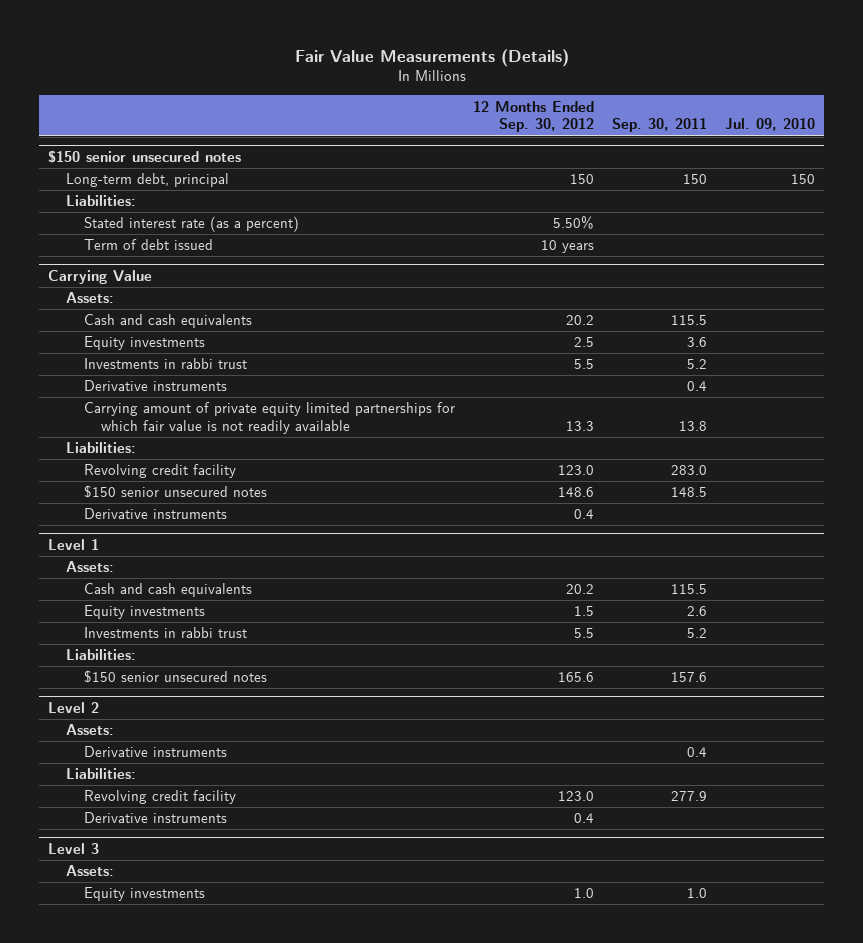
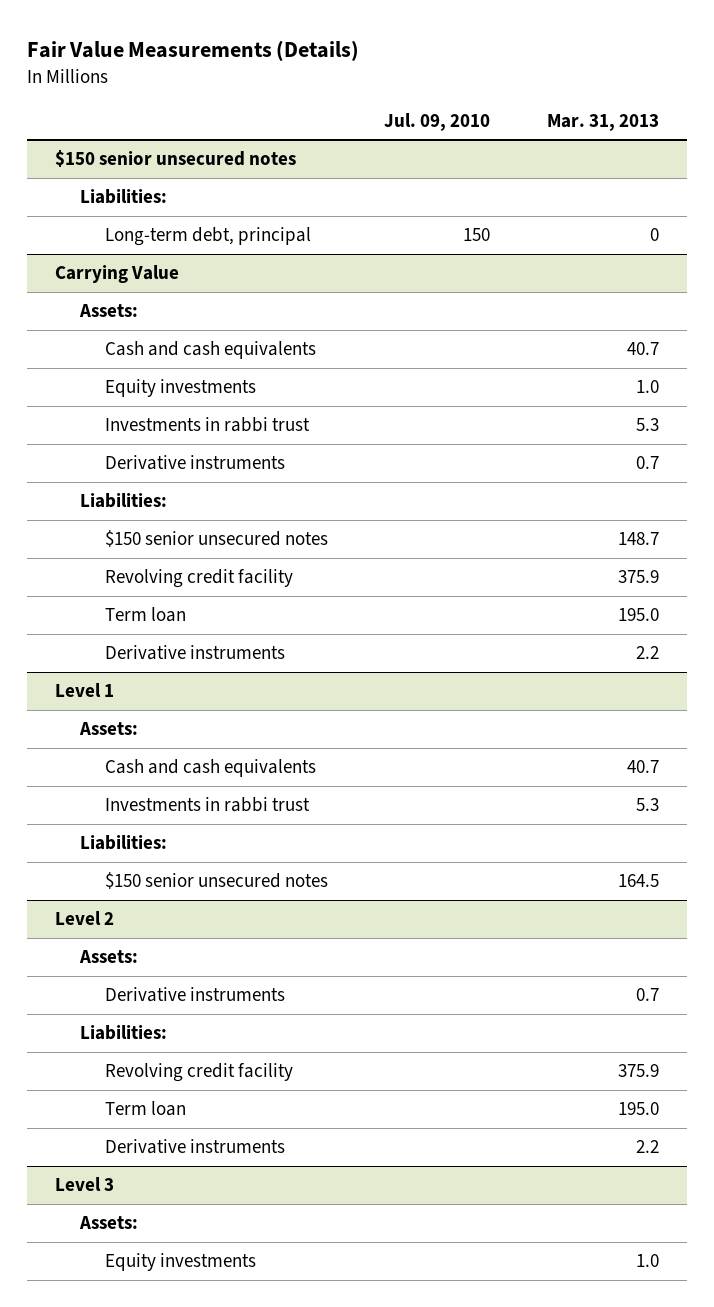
- | 12 Months Ended Sep. 30, 2012 | Sep. 30, 2011 | Jul. 09, 2010
+ | Jul. 09, 2010 | Mar. 31, 2013
@ $150 senior unsecured notes
- Stated interest rate (as a percent) | 5.50% | |
- Term of debt issued | 10 years | |
moved down: Long-term debt, principal | 150 | 0
@ Carrying Value
- Carrying amount of private equity limited partnerships for which fair value is not readily available | 13.3 | 13.8 |
moved down: Revolving credit facility | | 375.9
+ Term loan | | 195.0
@ Level 1
- Equity investments | 1.5 | 2.6 |
@ Level 2
+ Term loan | | 195.0

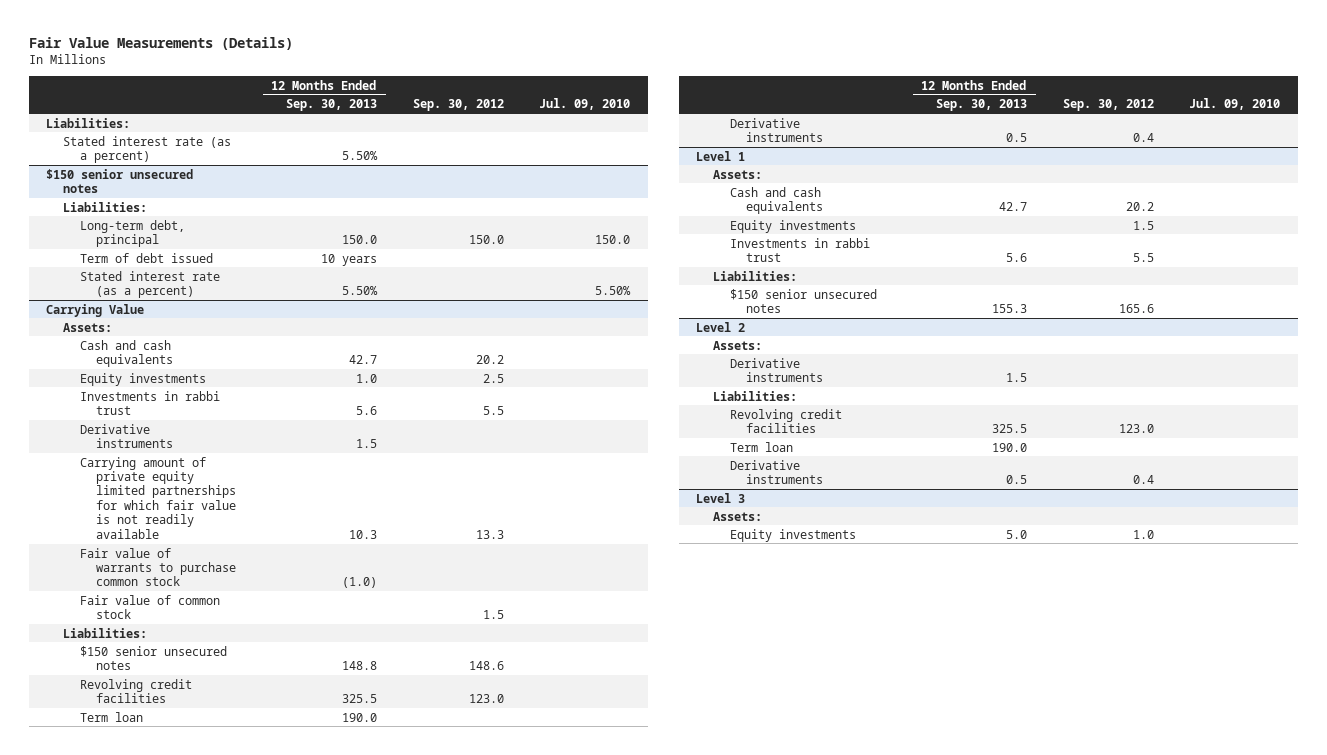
- | Jul. 09, 2010 | Mar. 31, 2013
+ | 12 Months Ended Sep. 30, 2013 | Sep. 30, 2012 | Jul. 09, 2010
+ Liabilities:
+ Stated interest rate (as a percent) | 5.50% | |
@ $150 senior unsecured notes
- Long-term debt, principal | 150 | 0
+ Long-term debt, principal | 150.0 | 150.0 | 150.0
+ Term of debt issued | 10 years | |
+ Stated interest rate (as a percent) | 5.50% | | 5.50%
@ Carrying Value
+ Carrying amount of private equity limited partnerships for which fair value is not readily available | 10.3 | 13.3 |
+ Fair value of warrants to purchase common stock | (1.0) | |
+ Fair value of common stock | | 1.5 |
- Revolving credit facility | | 375.9
+ Revolving credit facilities | 325.5 | 123.0 |
@ Level 1
+ Equity investments | | 1.5 |
@ Level 2
- Revolving credit facility | | 375.9
+ Revolving credit facilities | 325.5 | 123.0 |

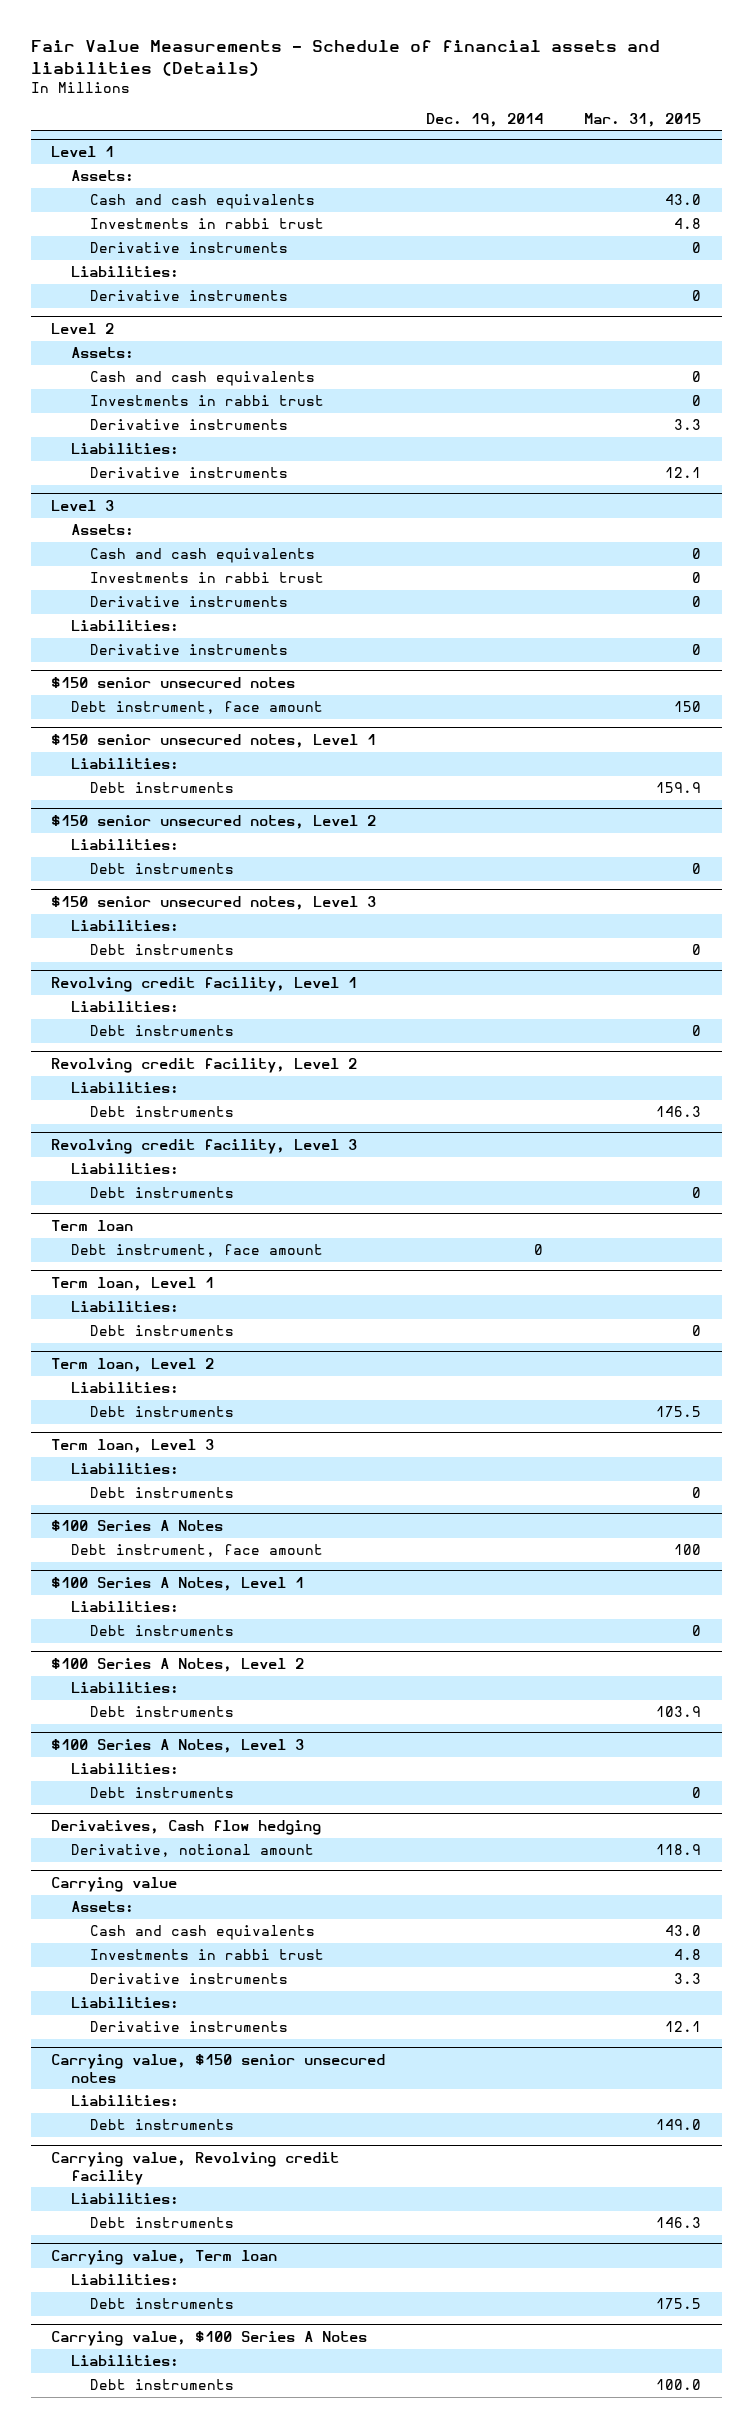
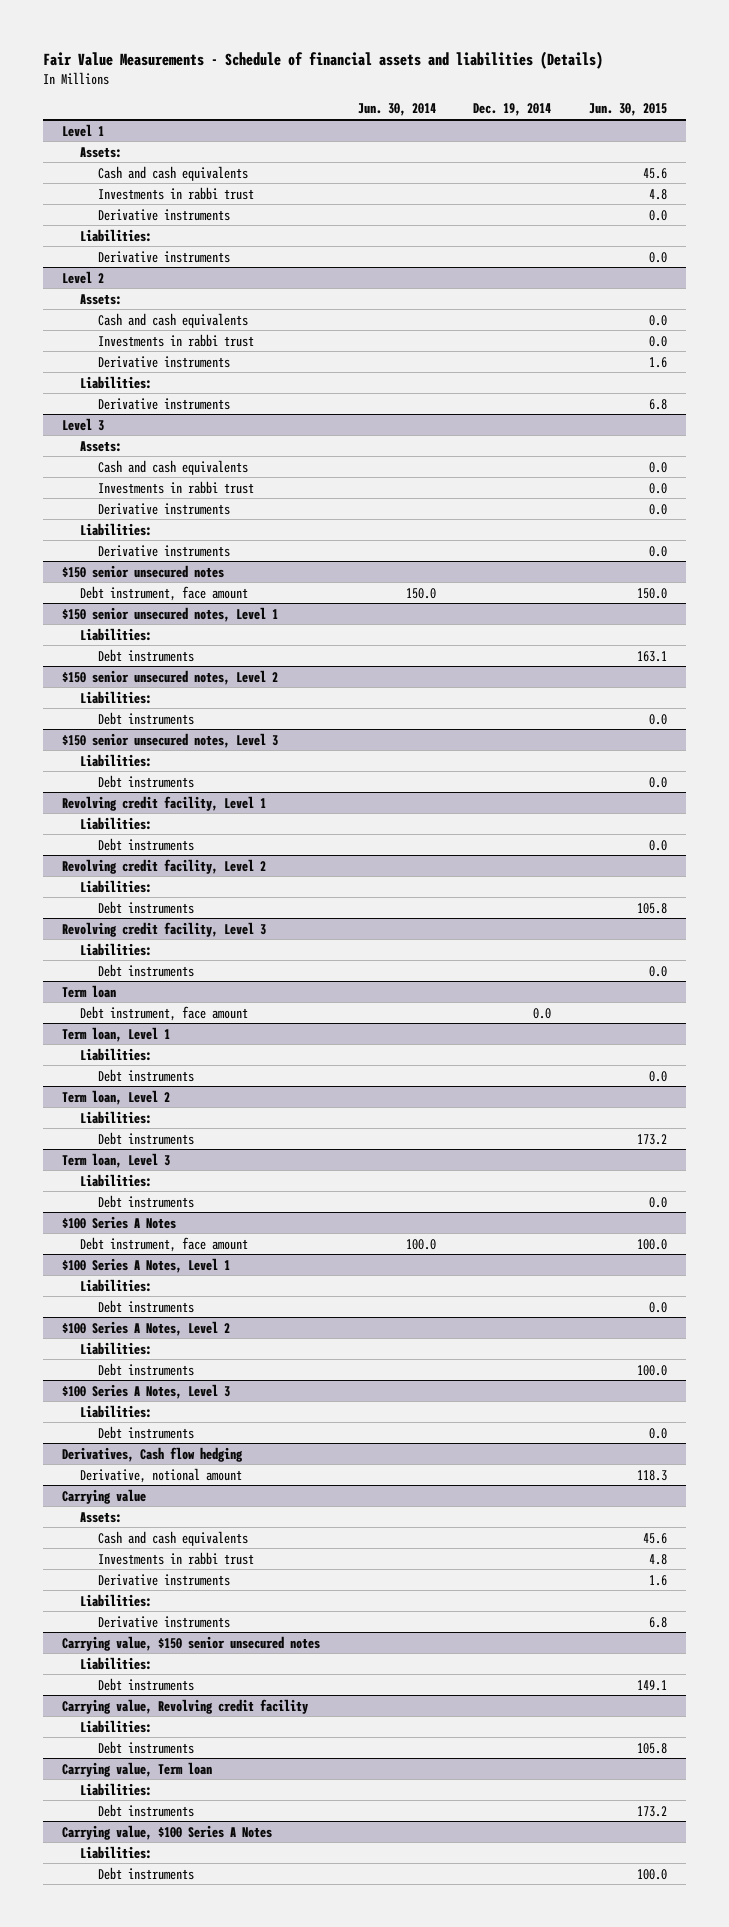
- | Dec. 19, 2014 | Mar. 31, 2015
+ | Jun. 30, 2014 | Dec. 19, 2014 | Jun. 30, 2015
@ Term loan
- Debt instrument, face amount | 0 |
+ Debt instrument, face amount | | 0.0 |

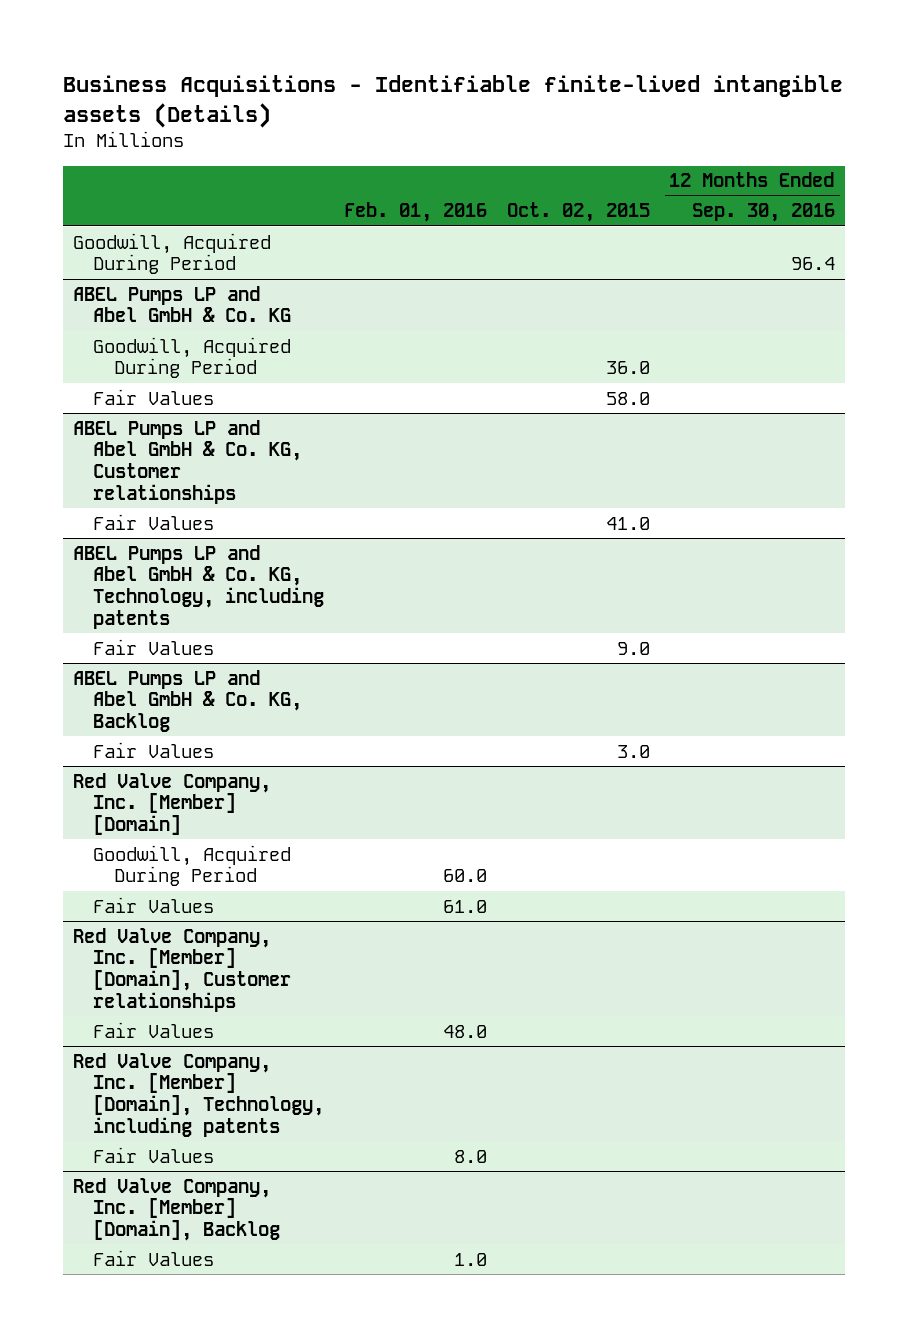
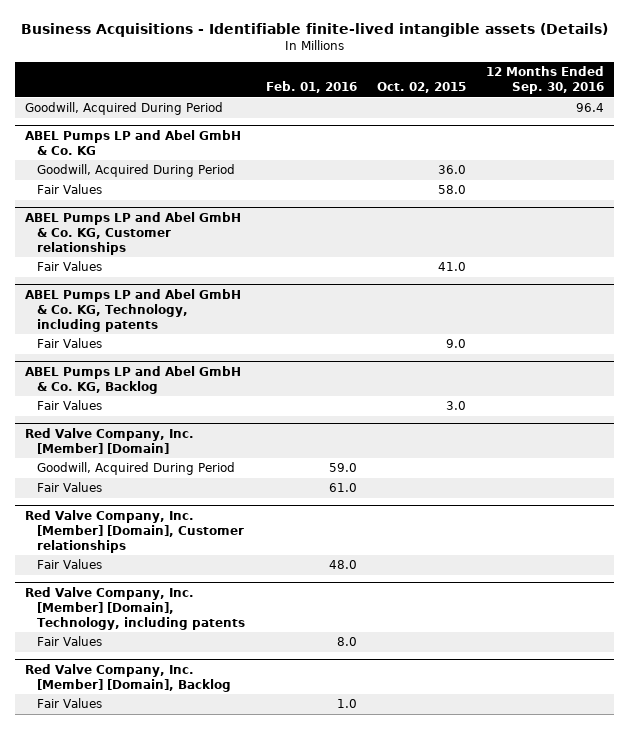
@ Red Valve Company, Inc. [Member] [Domain]
- Goodwill, Acquired During Period | 60.0 | |
+ Goodwill, Acquired During Period | 59.0 | |

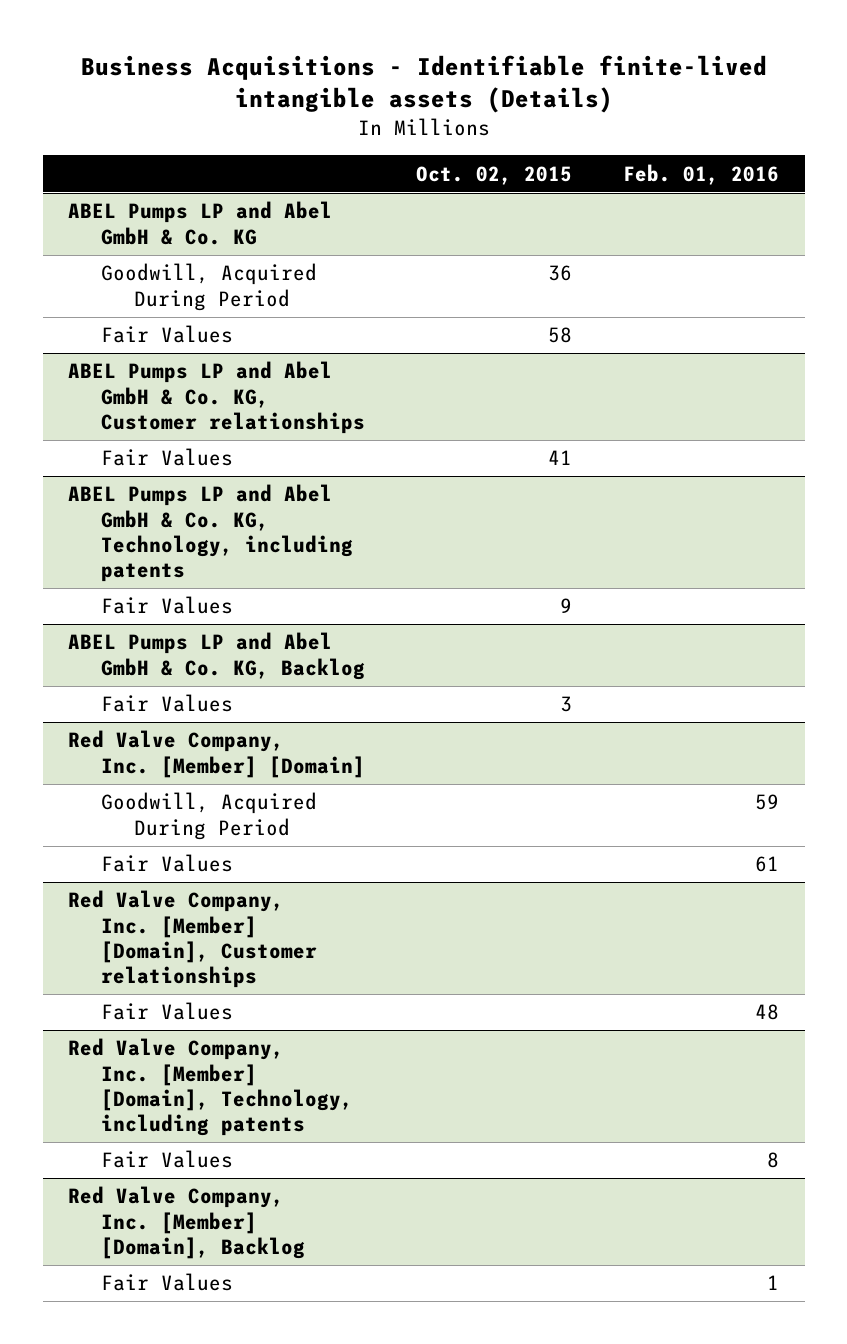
- | Feb. 01, 2016 | Oct. 02, 2015 | 12 Months Ended Sep. 30, 2016
+ | Oct. 02, 2015 | Feb. 01, 2016
- Goodwill, Acquired During Period | | | 96.4
@ ABEL Pumps LP and Abel GmbH & Co. KG
- Goodwill, Acquired During Period | | 36.0 |
- Fair Values | | 58.0 |
+ Goodwill, Acquired During Period | 36 |
+ Fair Values | 58 |
@ ABEL Pumps LP and Abel GmbH & Co. KG, Customer relationships
- Fair Values | | 41.0 |
+ Fair Values | 41 |
@ ABEL Pumps LP and Abel GmbH & Co. KG, Technology, including patents
- Fair Values | | 9.0 |
+ Fair Values | 9 |
@ ABEL Pumps LP and Abel GmbH & Co. KG, Backlog
- Fair Values | | 3.0 |
+ Fair Values | 3 |
@ Red Valve Company, Inc. [Member] [Domain]
- Goodwill, Acquired During Period | 59.0 | |
- Fair Values | 61.0 | |
+ Goodwill, Acquired During Period | | 59
+ Fair Values | | 61
@ Red Valve Company, Inc. [Member] [Domain], Customer relationships
- Fair Values | 48.0 | |
+ Fair Values | | 48
@ Red Valve Company, Inc. [Member] [Domain], Technology, including patents
- Fair Values | 8.0 | |
+ Fair Values | | 8
@ Red Valve Company, Inc. [Member] [Domain], Backlog
- Fair Values | 1.0 | |
+ Fair Values | | 1

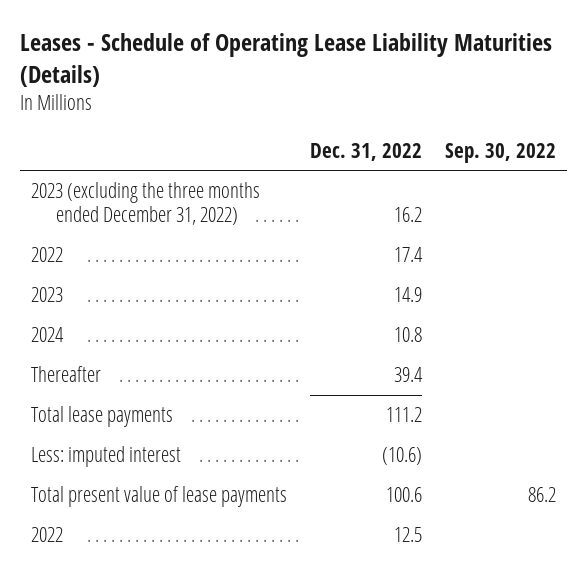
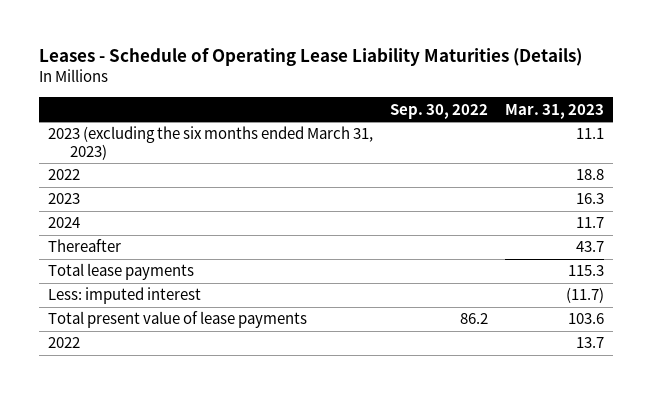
- | Dec. 31, 2022 | Sep. 30, 2022
+ | Sep. 30, 2022 | Mar. 31, 2023
- 2023 (excluding the three months ended December 31, 2022) | 16.2 |
+ 2023 (excluding the six months ended March 31, 2023) | | 11.1

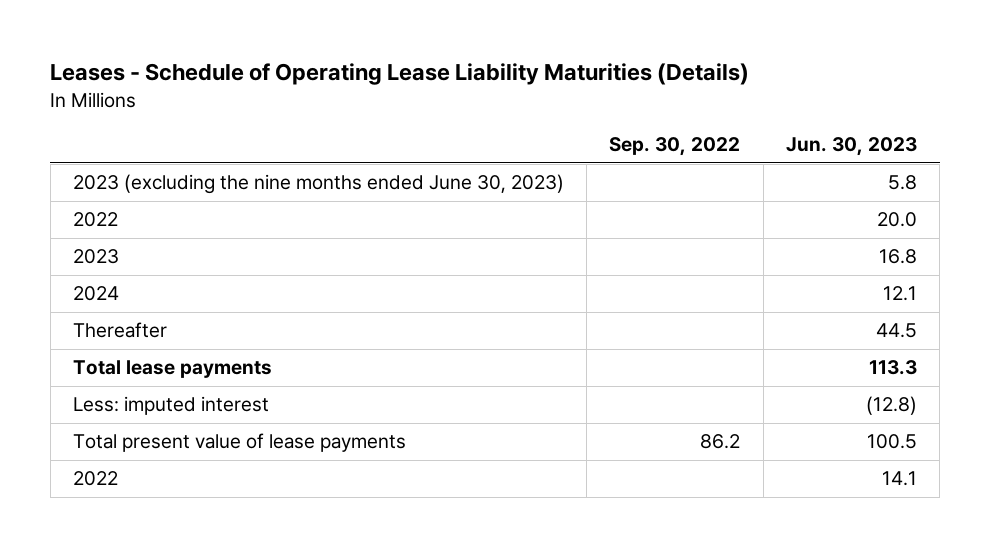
- | Sep. 30, 2022 | Mar. 31, 2023
+ | Sep. 30, 2022 | Jun. 30, 2023
- 2023 (excluding the six months ended March 31, 2023) | | 11.1
+ 2023 (excluding the nine months ended June 30, 2023) | | 5.8

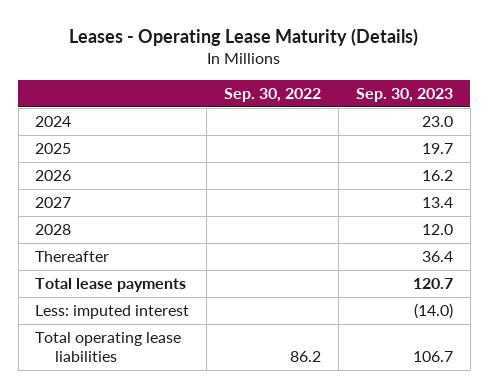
- Leases - Schedule of Operating Lease Liability Maturities (Details)
+ Leases - Operating Lease Maturity (Details)
- | Sep. 30, 2022 | Jun. 30, 2023
+ | Sep. 30, 2022 | Sep. 30, 2023
- 2023 (excluding the nine months ended June 30, 2023) | | 5.8
- 2022 | | 20.0
- 2023 | | 16.8
+ 2025 | | 19.7
+ 2026 | | 16.2
+ 2027 | | 13.4
+ 2028 | | 12.0
- Total present value of lease payments | 86.2 | 100.5
- 2022 | | 14.1
+ Total operating lease liabilities | 86.2 | 106.7

